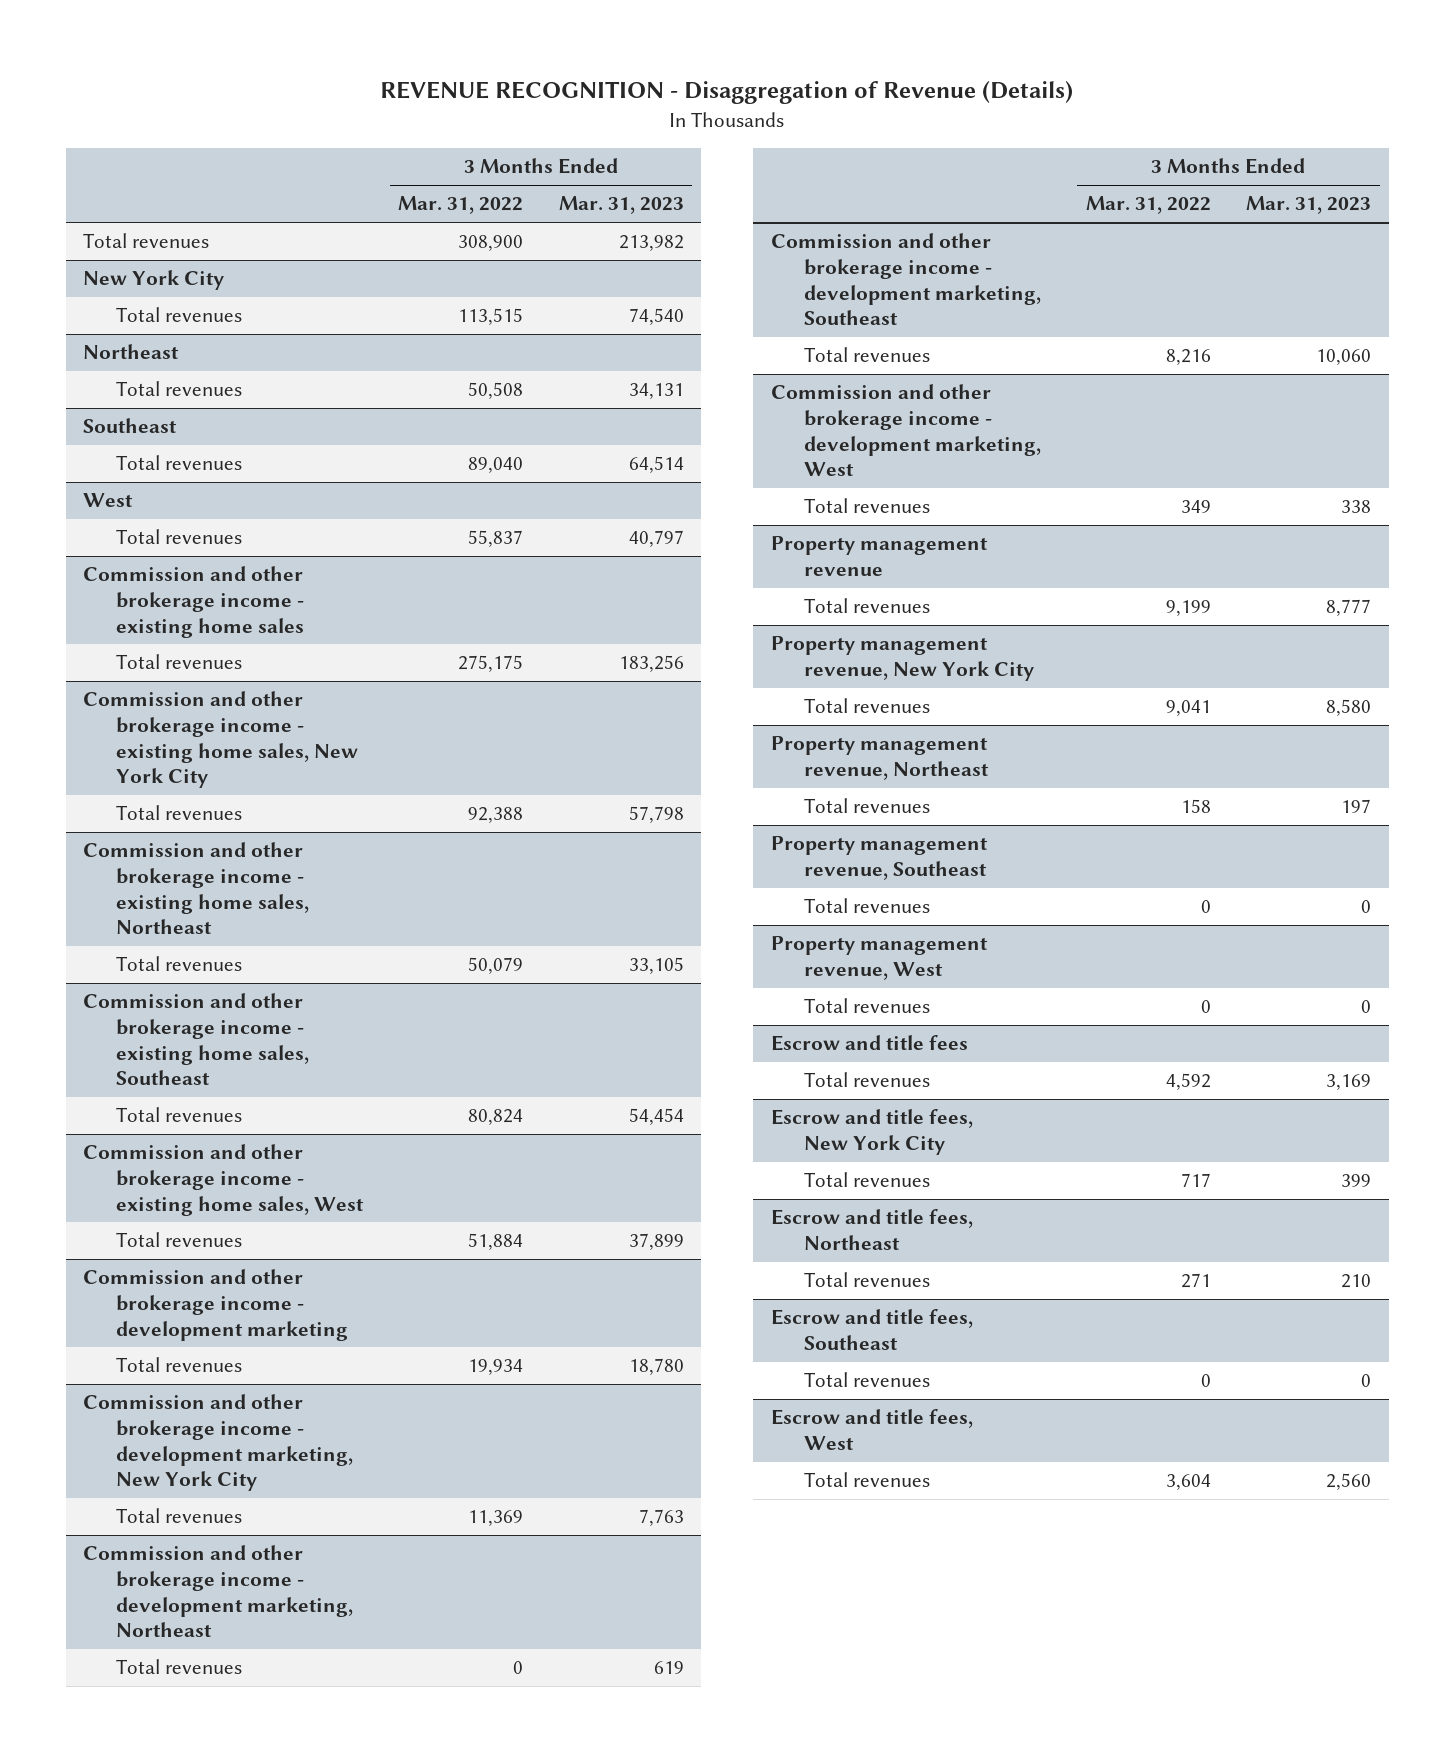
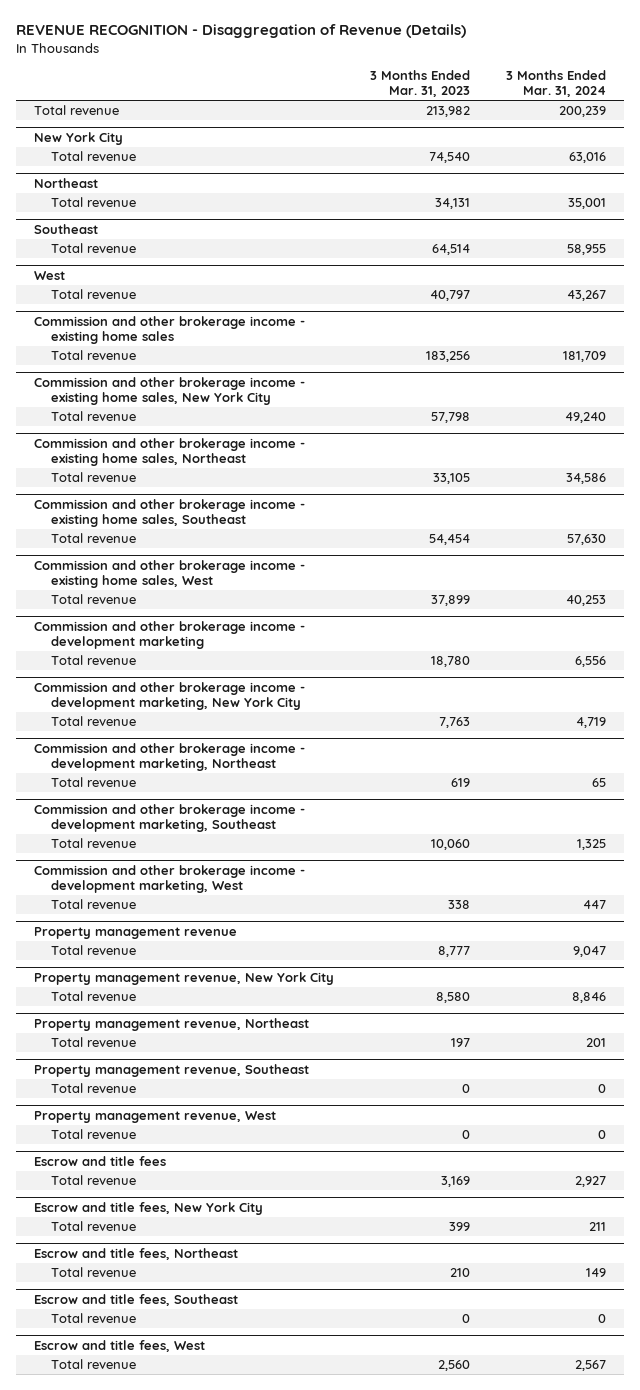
- | 3 Months Ended Mar. 31, 2022 | 3 Months Ended Mar. 31, 2023
+ | 3 Months Ended Mar. 31, 2023 | 3 Months Ended Mar. 31, 2024
- Total revenues | 308,900 | 213,982
+ Total revenue | 213,982 | 200,239
@ New York City
- Total revenues | 113,515 | 74,540
+ Total revenue | 74,540 | 63,016
@ Northeast
- Total revenues | 50,508 | 34,131
+ Total revenue | 34,131 | 35,001
@ Southeast
- Total revenues | 89,040 | 64,514
+ Total revenue | 64,514 | 58,955
@ West
- Total revenues | 55,837 | 40,797
+ Total revenue | 40,797 | 43,267
@ Commission and other brokerage income - existing home sales
- Total revenues | 275,175 | 183,256
+ Total revenue | 183,256 | 181,709
@ Commission and other brokerage income - existing home sales, New York City
- Total revenues | 92,388 | 57,798
+ Total revenue | 57,798 | 49,240
@ Commission and other brokerage income - existing home sales, Northeast
- Total revenues | 50,079 | 33,105
+ Total revenue | 33,105 | 34,586
@ Commission and other brokerage income - existing home sales, Southeast
- Total revenues | 80,824 | 54,454
+ Total revenue | 54,454 | 57,630
@ Commission and other brokerage income - existing home sales, West
- Total revenues | 51,884 | 37,899
+ Total revenue | 37,899 | 40,253
@ Commission and other brokerage income - development marketing
- Total revenues | 19,934 | 18,780
+ Total revenue | 18,780 | 6,556
@ Commission and other brokerage income - development marketing, New York City
- Total revenues | 11,369 | 7,763
+ Total revenue | 7,763 | 4,719
@ Commission and other brokerage income - development marketing, Northeast
- Total revenues | 0 | 619
+ Total revenue | 619 | 65
@ Commission and other brokerage income - development marketing, Southeast
- Total revenues | 8,216 | 10,060
+ Total revenue | 10,060 | 1,325
@ Commission and other brokerage income - development marketing, West
- Total revenues | 349 | 338
+ Total revenue | 338 | 447
@ Property management revenue
- Total revenues | 9,199 | 8,777
+ Total revenue | 8,777 | 9,047
@ Property management revenue, New York City
- Total revenues | 9,041 | 8,580
+ Total revenue | 8,580 | 8,846
@ Property management revenue, Northeast
- Total revenues | 158 | 197
+ Total revenue | 197 | 201
@ Property management revenue, Southeast
- Total revenues | 0 | 0
+ Total revenue | 0 | 0
@ Property management revenue, West
- Total revenues | 0 | 0
+ Total revenue | 0 | 0
@ Escrow and title fees
- Total revenues | 4,592 | 3,169
+ Total revenue | 3,169 | 2,927
@ Escrow and title fees, New York City
- Total revenues | 717 | 399
+ Total revenue | 399 | 211
@ Escrow and title fees, Northeast
- Total revenues | 271 | 210
+ Total revenue | 210 | 149
@ Escrow and title fees, Southeast
- Total revenues | 0 | 0
+ Total revenue | 0 | 0
@ Escrow and title fees, West
- Total revenues | 3,604 | 2,560
+ Total revenue | 2,560 | 2,567

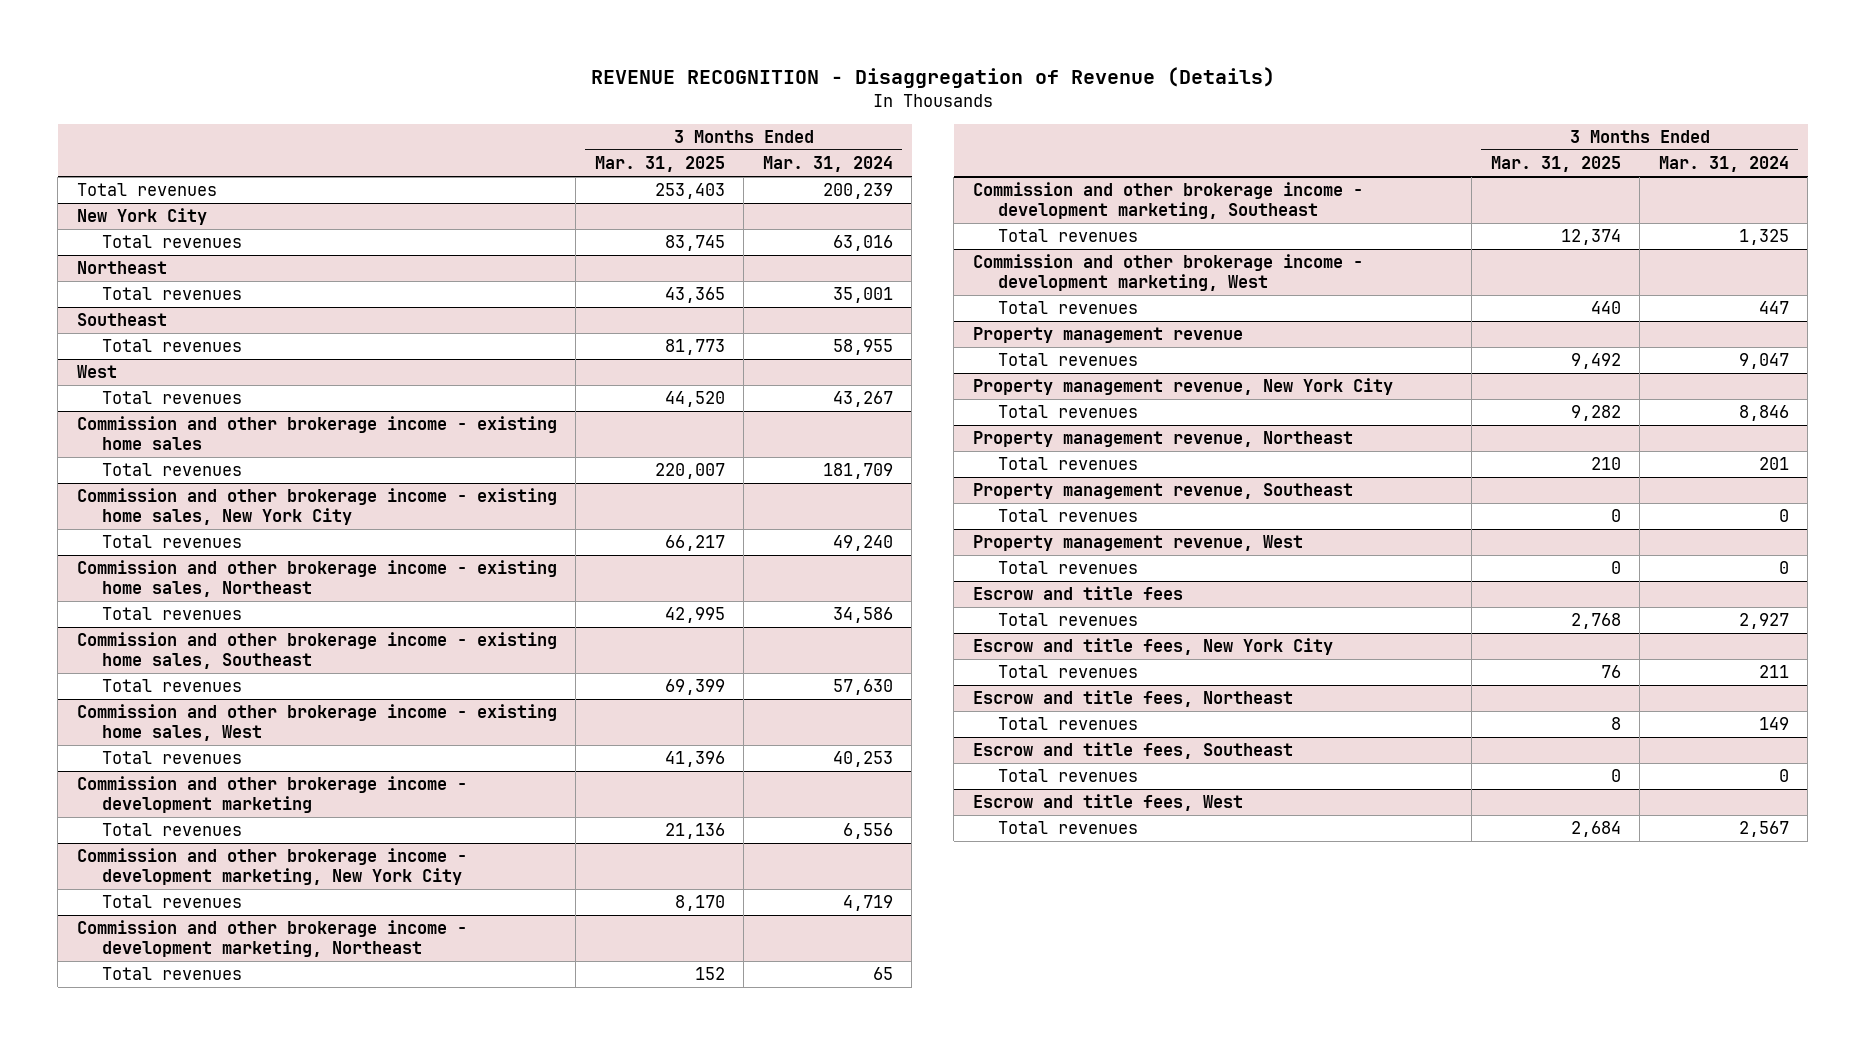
- | 3 Months Ended Mar. 31, 2023 | 3 Months Ended Mar. 31, 2024
+ | 3 Months Ended Mar. 31, 2025 | 3 Months Ended Mar. 31, 2024
- Total revenue | 213,982 | 200,239
+ Total revenues | 253,403 | 200,239
@ New York City
- Total revenue | 74,540 | 63,016
+ Total revenues | 83,745 | 63,016
@ Northeast
- Total revenue | 34,131 | 35,001
+ Total revenues | 43,365 | 35,001
@ Southeast
- Total revenue | 64,514 | 58,955
+ Total revenues | 81,773 | 58,955
@ West
- Total revenue | 40,797 | 43,267
+ Total revenues | 44,520 | 43,267
@ Commission and other brokerage income - existing home sales
- Total revenue | 183,256 | 181,709
+ Total revenues | 220,007 | 181,709
@ Commission and other brokerage income - existing home sales, New York City
- Total revenue | 57,798 | 49,240
+ Total revenues | 66,217 | 49,240
@ Commission and other brokerage income - existing home sales, Northeast
- Total revenue | 33,105 | 34,586
+ Total revenues | 42,995 | 34,586
@ Commission and other brokerage income - existing home sales, Southeast
- Total revenue | 54,454 | 57,630
+ Total revenues | 69,399 | 57,630
@ Commission and other brokerage income - existing home sales, West
- Total revenue | 37,899 | 40,253
+ Total revenues | 41,396 | 40,253
@ Commission and other brokerage income - development marketing
- Total revenue | 18,780 | 6,556
+ Total revenues | 21,136 | 6,556
@ Commission and other brokerage income - development marketing, New York City
- Total revenue | 7,763 | 4,719
+ Total revenues | 8,170 | 4,719
@ Commission and other brokerage income - development marketing, Northeast
- Total revenue | 619 | 65
+ Total revenues | 152 | 65
@ Commission and other brokerage income - development marketing, Southeast
- Total revenue | 10,060 | 1,325
+ Total revenues | 12,374 | 1,325
@ Commission and other brokerage income - development marketing, West
- Total revenue | 338 | 447
+ Total revenues | 440 | 447
@ Property management revenue
- Total revenue | 8,777 | 9,047
+ Total revenues | 9,492 | 9,047
@ Property management revenue, New York City
- Total revenue | 8,580 | 8,846
+ Total revenues | 9,282 | 8,846
@ Property management revenue, Northeast
- Total revenue | 197 | 201
+ Total revenues | 210 | 201
@ Property management revenue, Southeast
- Total revenue | 0 | 0
+ Total revenues | 0 | 0
@ Property management revenue, West
- Total revenue | 0 | 0
+ Total revenues | 0 | 0
@ Escrow and title fees
- Total revenue | 3,169 | 2,927
+ Total revenues | 2,768 | 2,927
@ Escrow and title fees, New York City
- Total revenue | 399 | 211
+ Total revenues | 76 | 211
@ Escrow and title fees, Northeast
- Total revenue | 210 | 149
+ Total revenues | 8 | 149
@ Escrow and title fees, Southeast
- Total revenue | 0 | 0
+ Total revenues | 0 | 0
@ Escrow and title fees, West
- Total revenue | 2,560 | 2,567
+ Total revenues | 2,684 | 2,567

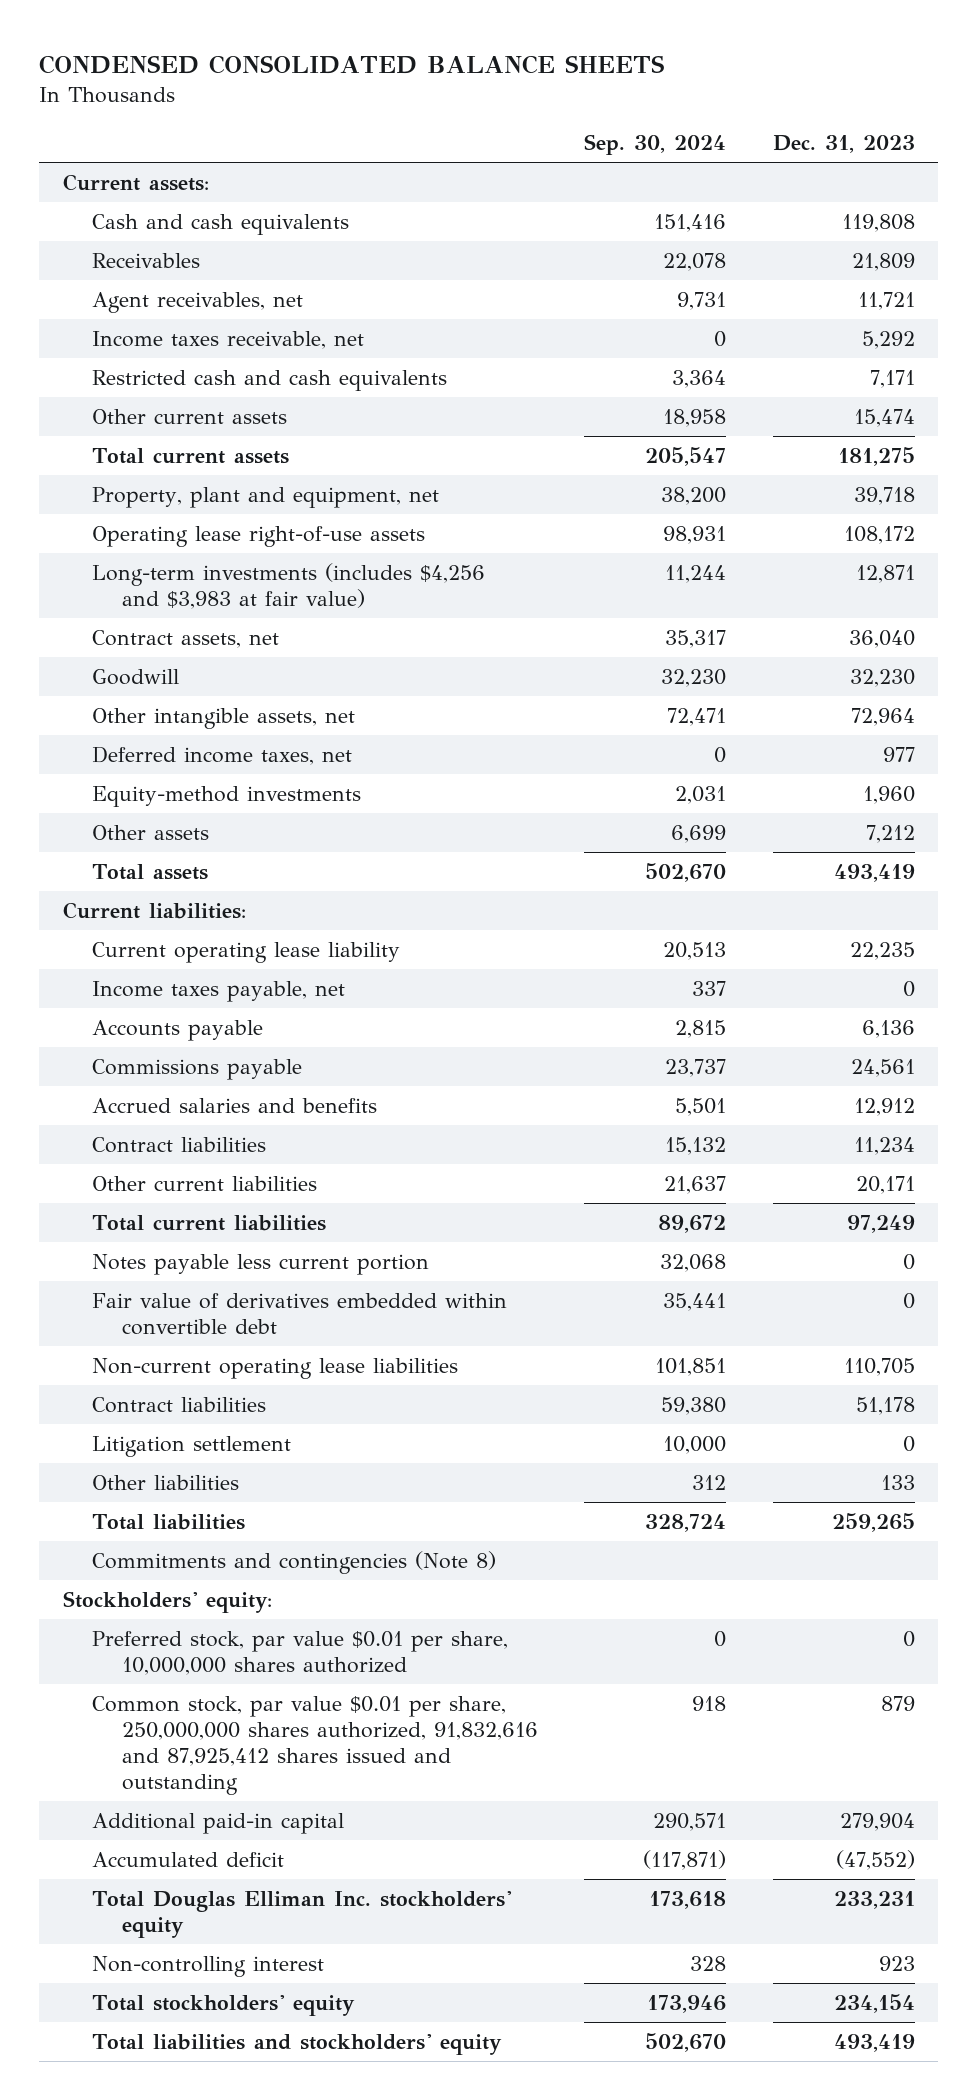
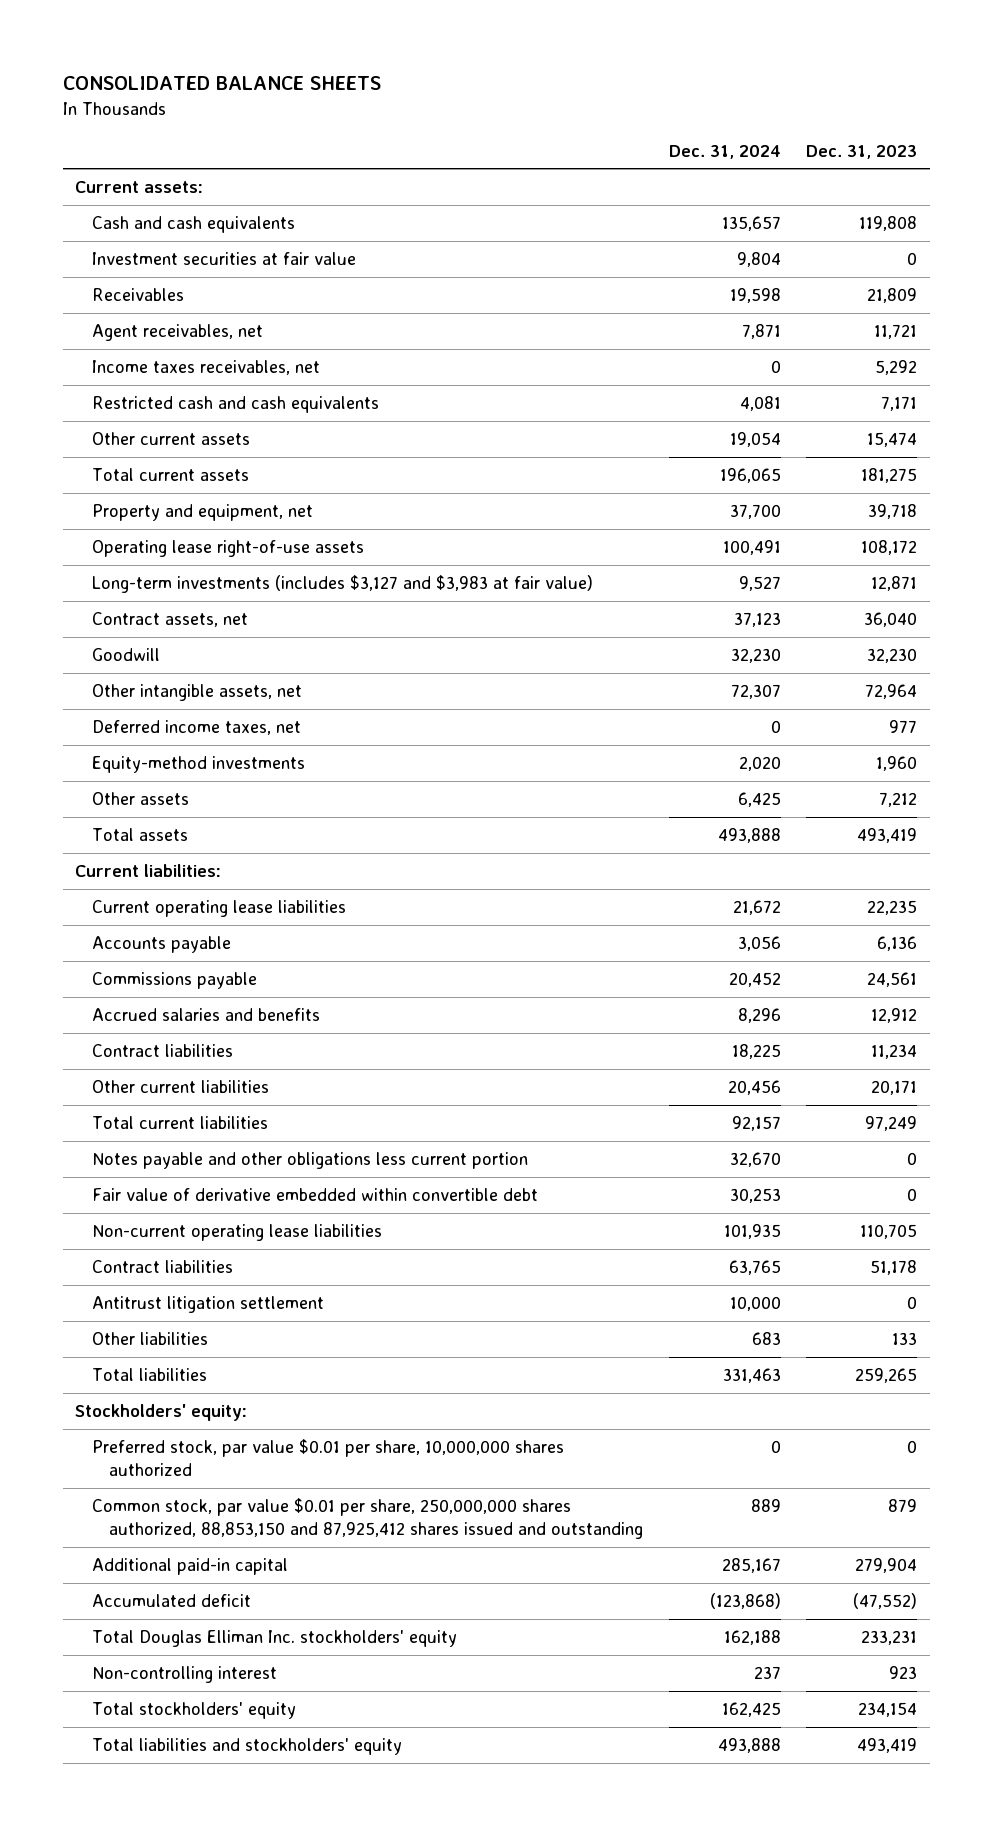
- CONDENSED CONSOLIDATED BALANCE SHEETS
+ CONSOLIDATED BALANCE SHEETS
- | Sep. 30, 2024 | Dec. 31, 2023
+ | Dec. 31, 2024 | Dec. 31, 2023
+ Investment securities at fair value | 9,804 | 0
- Income taxes receivable, net | 0 | 5,292
+ Income taxes receivables, net | 0 | 5,292
- Property, plant and equipment, net | 38,200 | 39,718
+ Property and equipment, net | 37,700 | 39,718
- Long-term investments (includes $4,256 and $3,983 at fair value) | 11,244 | 12,871
+ Long-term investments (includes $3,127 and $3,983 at fair value) | 9,527 | 12,871
- Current operating lease liability | 20,513 | 22,235
- Income taxes payable, net | 337 | 0
+ Current operating lease liabilities | 21,672 | 22,235
- Notes payable less current portion | 32,068 | 0
- Fair value of derivatives embedded within convertible debt | 35,441 | 0
+ Notes payable and other obligations less current portion | 32,670 | 0
+ Fair value of derivative embedded within convertible debt | 30,253 | 0
- Litigation settlement | 10,000 | 0
+ Antitrust litigation settlement | 10,000 | 0
- Commitments and contingencies (Note 8)
- Common stock, par value $0.01 per share, 250,000,000 shares authorized, 91,832,616 and 87,925,412 shares issued and outstanding | 918 | 879
+ Common stock, par value $0.01 per share, 250,000,000 shares authorized, 88,853,150 and 87,925,412 shares issued and outstanding | 889 | 879

